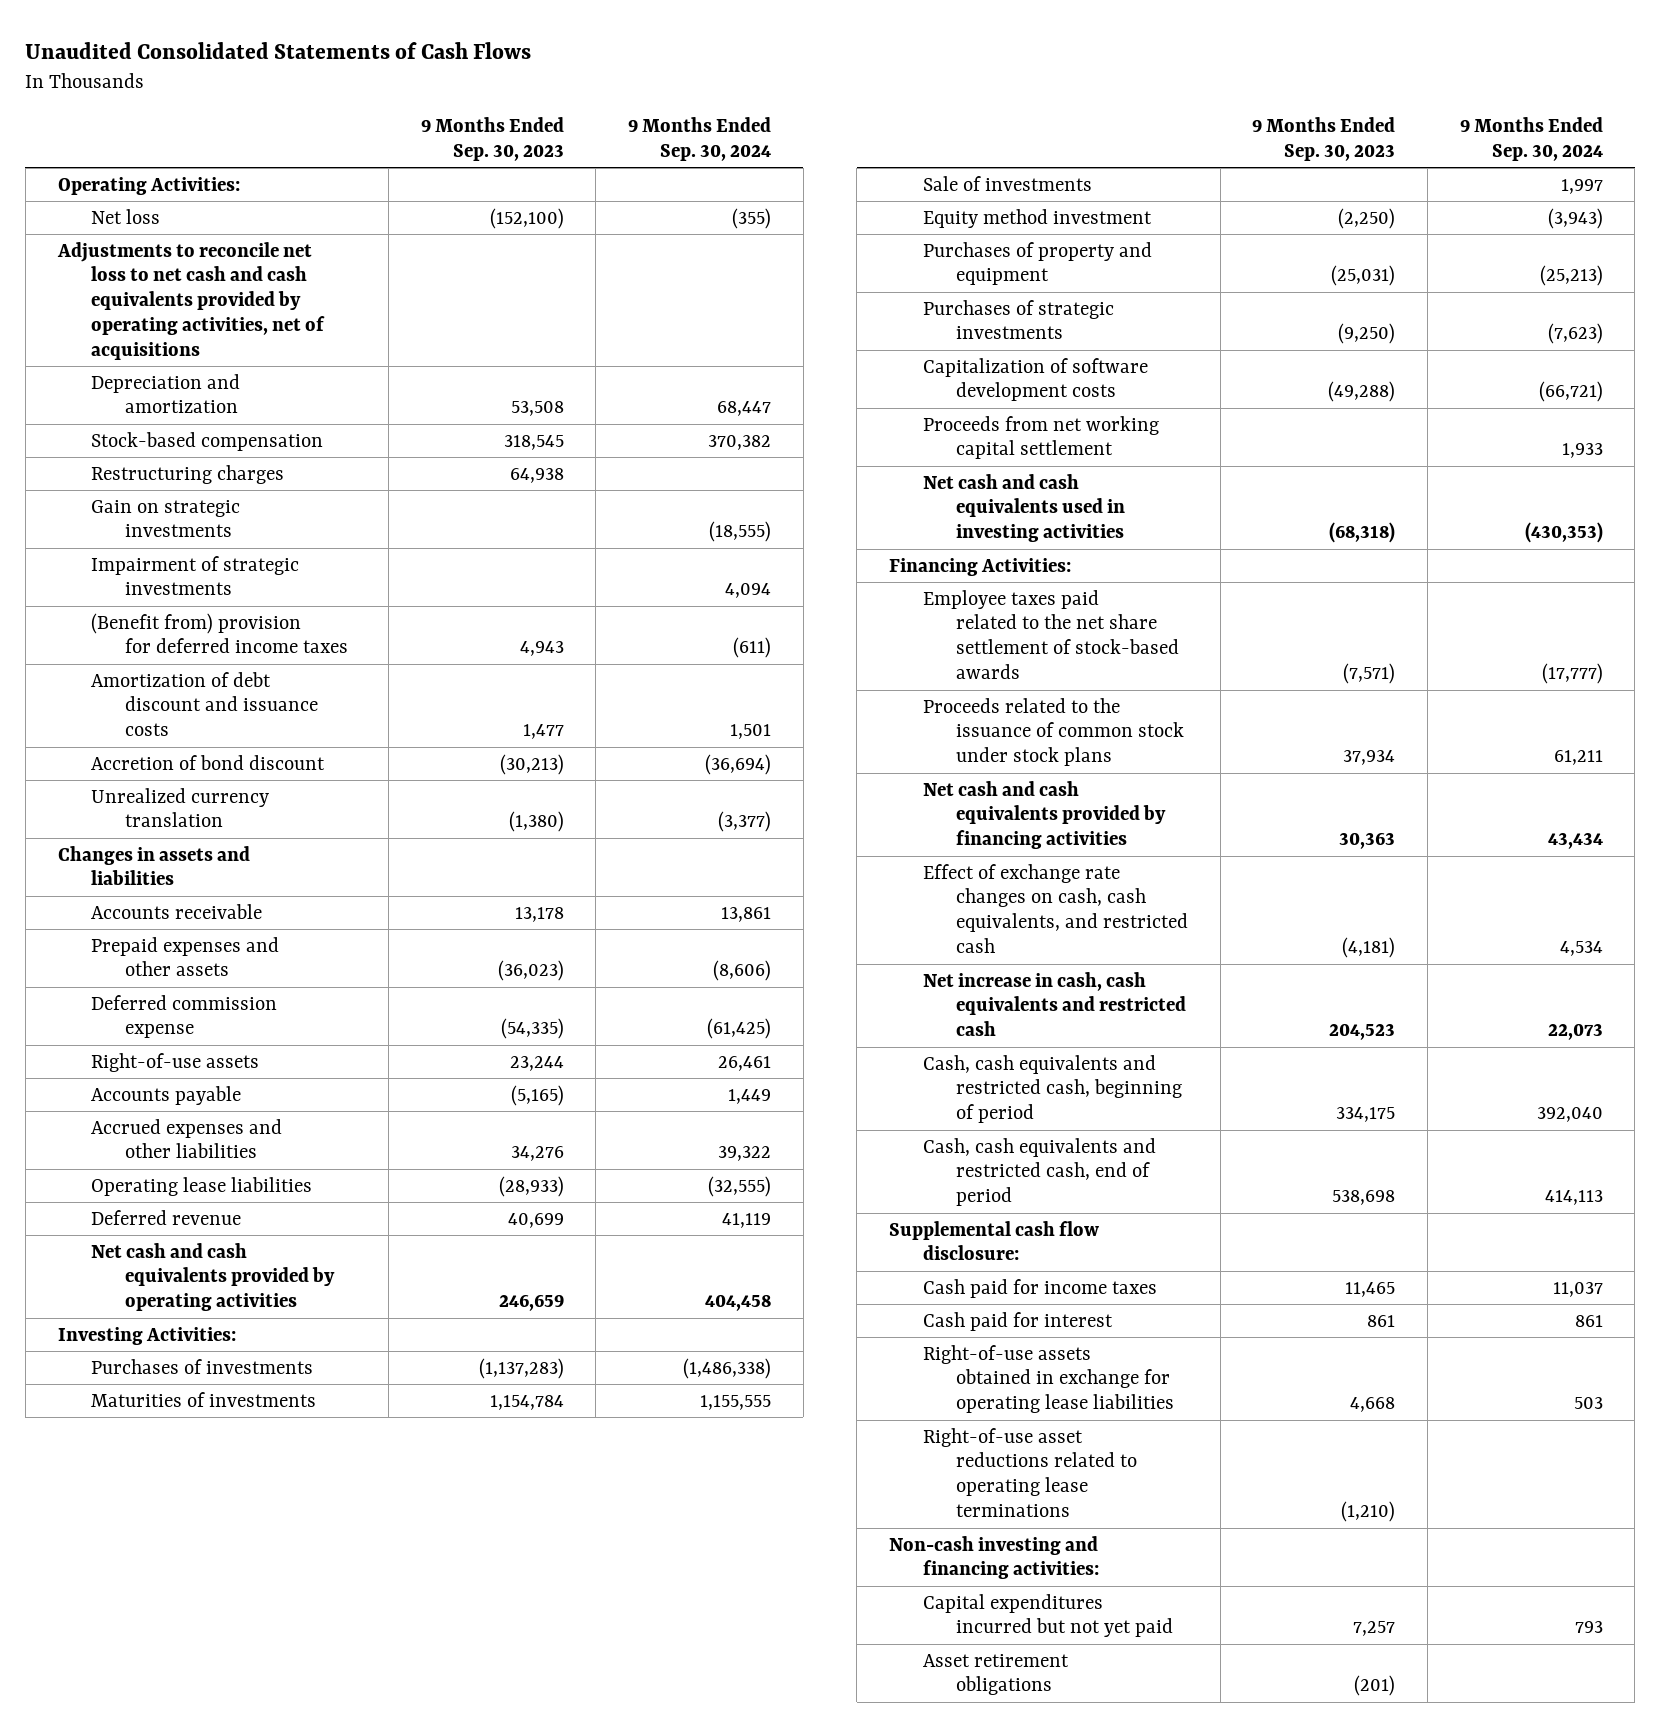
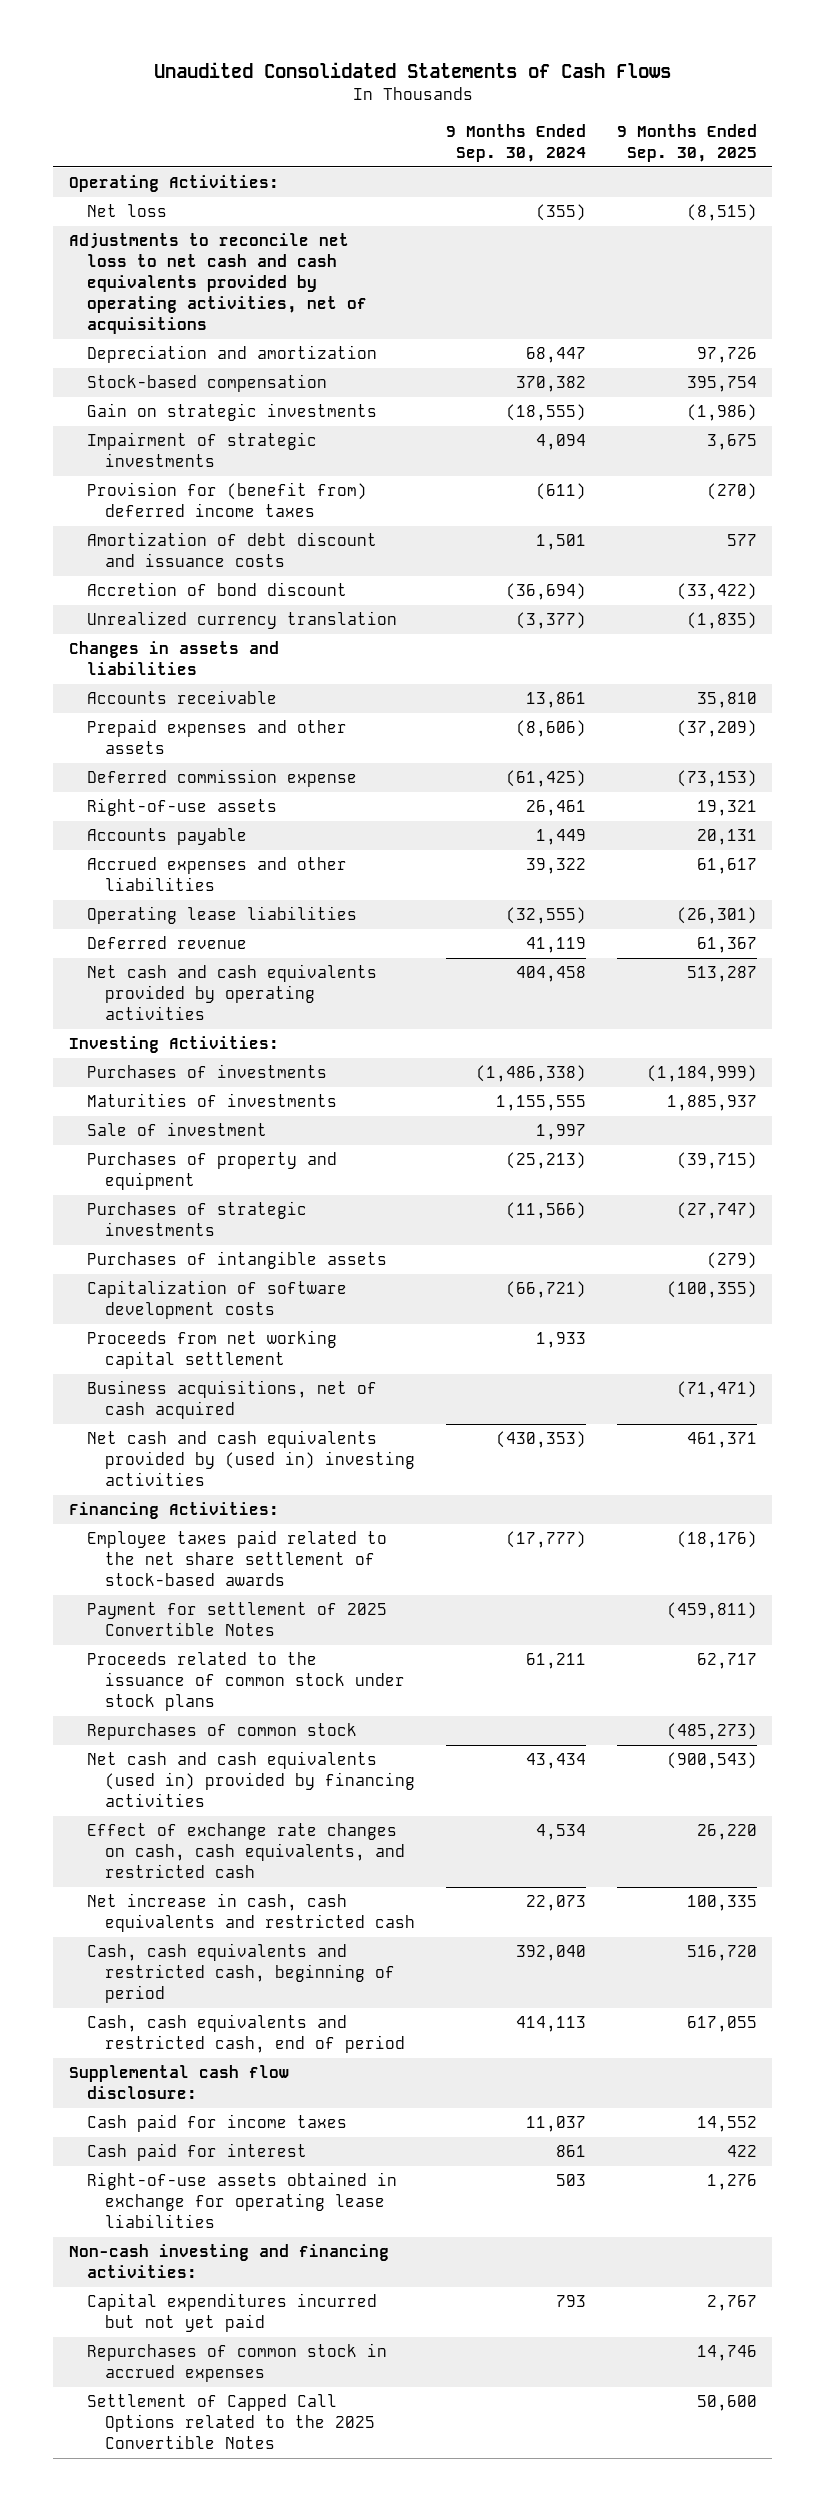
- | 9 Months Ended Sep. 30, 2023 | 9 Months Ended Sep. 30, 2024
+ | 9 Months Ended Sep. 30, 2024 | 9 Months Ended Sep. 30, 2025
- Restructuring charges | 64,938 |
- (Benefit from) provision for deferred income taxes | 4,943 | (611)
+ Provision for (benefit from) deferred income taxes | (611) | (270)
- Sale of investments | | 1,997
- Equity method investment | (2,250) | (3,943)
+ Sale of investment | 1,997 |
- Purchases of strategic investments | (9,250) | (7,623)
+ Purchases of strategic investments | (11,566) | (27,747)
+ Purchases of intangible assets | | (279)
- Net cash and cash equivalents used in investing activities | (68,318) | (430,353)
+ Business acquisitions, net of cash acquired | | (71,471)
+ Net cash and cash equivalents provided by (used in) investing activities | (430,353) | 461,371
+ Payment for settlement of 2025 Convertible Notes | | (459,811)
- Net cash and cash equivalents provided by financing activities | 30,363 | 43,434
+ Repurchases of common stock | | (485,273)
+ Net cash and cash equivalents (used in) provided by financing activities | 43,434 | (900,543)
- Right-of-use asset reductions related to operating lease terminations | (1,210) |
- Asset retirement obligations | (201) |
+ Repurchases of common stock in accrued expenses | | 14,746
+ Settlement of Capped Call Options related to the 2025 Convertible Notes | | 50,600

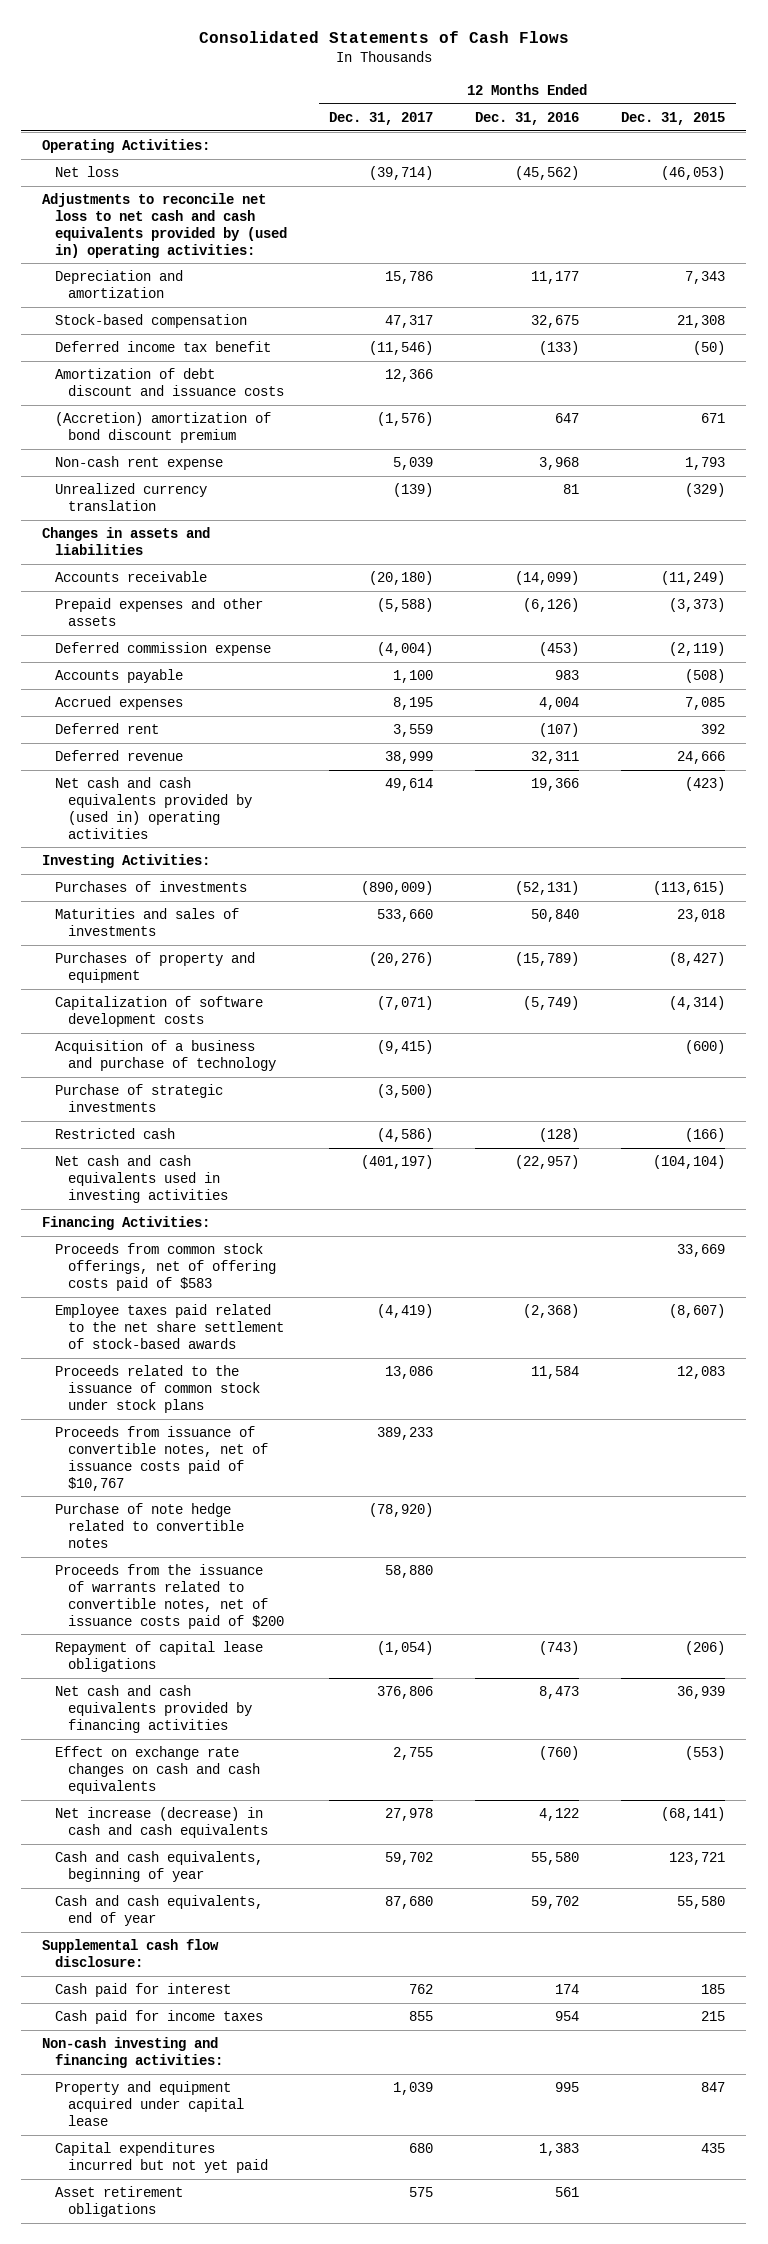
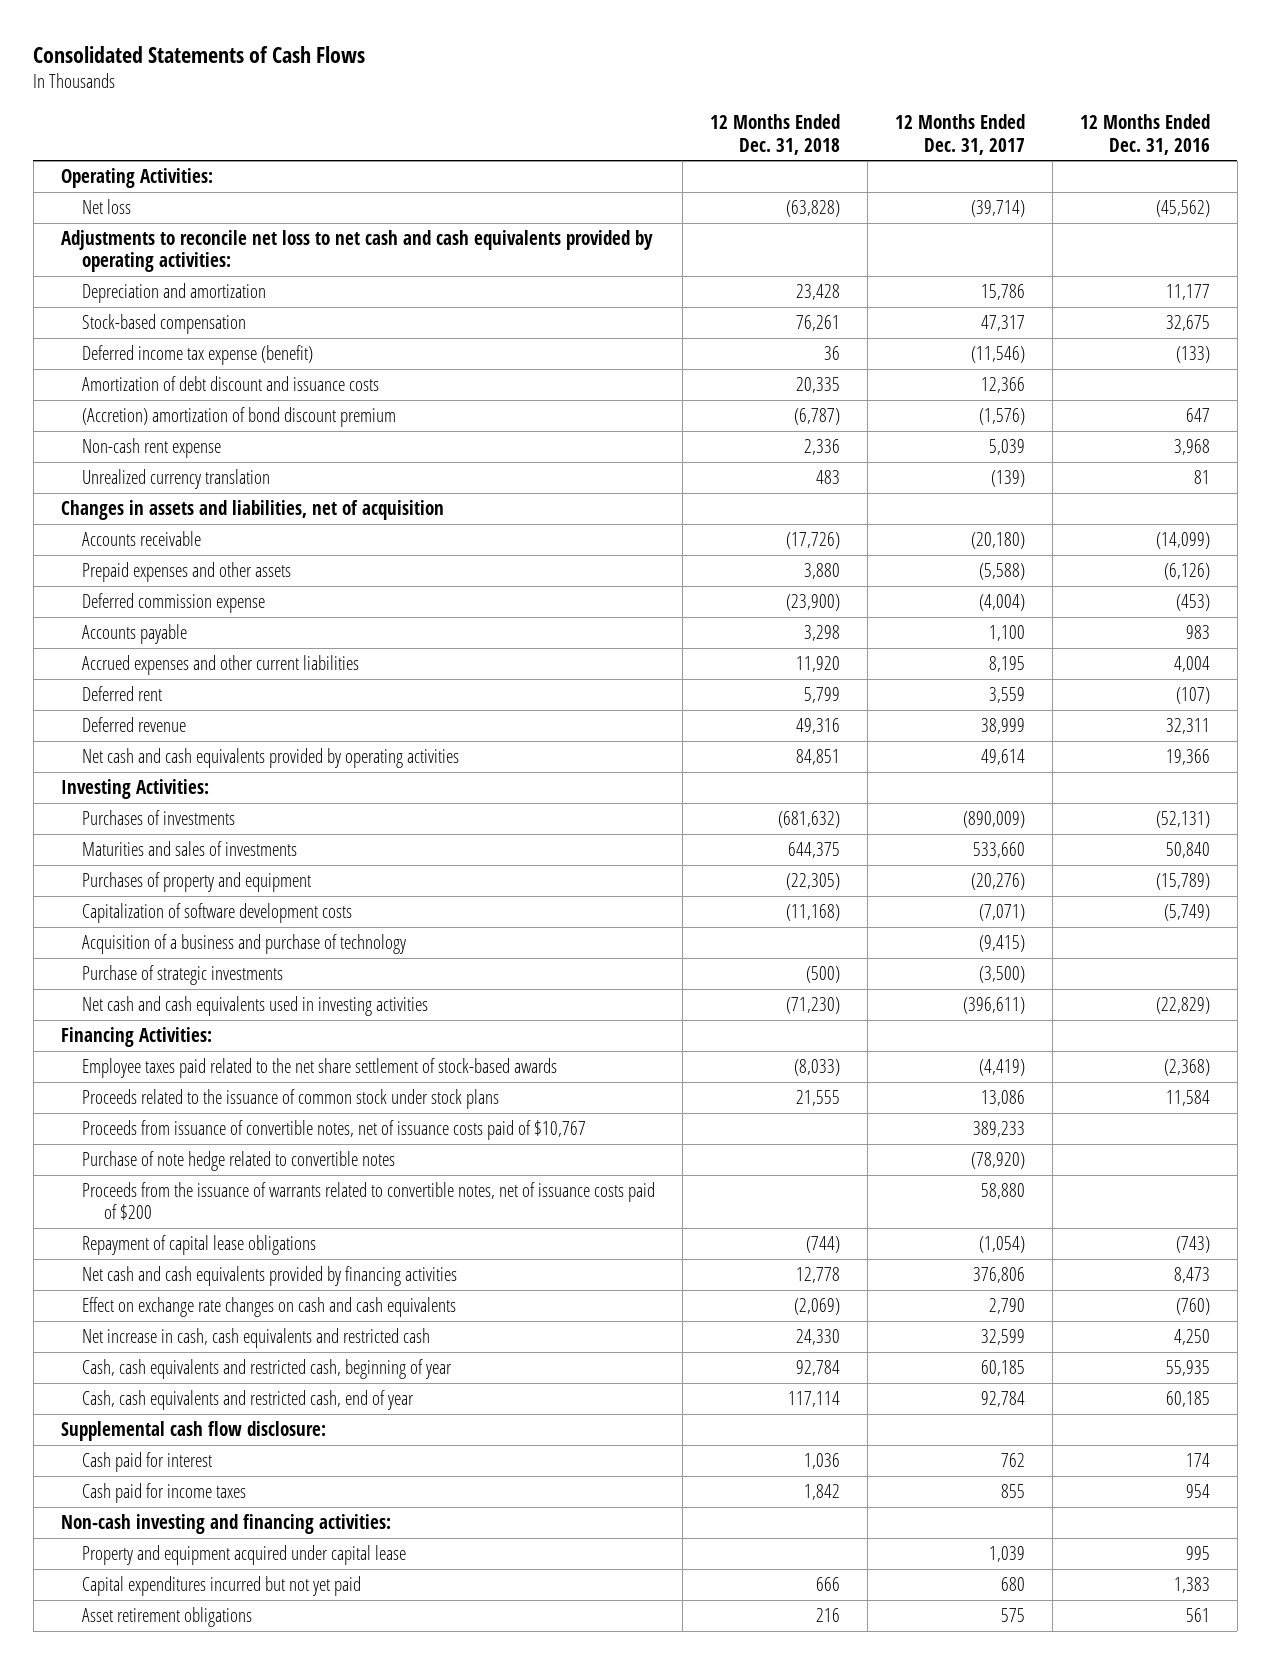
- | 12 Months Ended Dec. 31, 2017 | 12 Months Ended Dec. 31, 2016 | 12 Months Ended Dec. 31, 2015
+ | 12 Months Ended Dec. 31, 2018 | 12 Months Ended Dec. 31, 2017 | 12 Months Ended Dec. 31, 2016
- Adjustments to reconcile net loss to net cash and cash equivalents provided by (used in) operating activities:
+ Adjustments to reconcile net loss to net cash and cash equivalents provided by operating activities:
- Deferred income tax benefit | (11,546) | (133) | (50)
+ Deferred income tax expense (benefit) | 36 | (11,546) | (133)
- Changes in assets and liabilities
+ Changes in assets and liabilities, net of acquisition
- Accrued expenses | 8,195 | 4,004 | 7,085
+ Accrued expenses and other current liabilities | 11,920 | 8,195 | 4,004
- Net cash and cash equivalents provided by (used in) operating activities | 49,614 | 19,366 | (423)
+ Net cash and cash equivalents provided by operating activities | 84,851 | 49,614 | 19,366
- Restricted cash | (4,586) | (128) | (166)
- Net cash and cash equivalents used in investing activities | (401,197) | (22,957) | (104,104)
+ Net cash and cash equivalents used in investing activities | (71,230) | (396,611) | (22,829)
- Proceeds from common stock offerings, net of offering costs paid of $583 | | | 33,669
- Effect on exchange rate changes on cash and cash equivalents | 2,755 | (760) | (553)
- Net increase (decrease) in cash and cash equivalents | 27,978 | 4,122 | (68,141)
- Cash and cash equivalents, beginning of year | 59,702 | 55,580 | 123,721
- Cash and cash equivalents, end of year | 87,680 | 59,702 | 55,580
+ Effect on exchange rate changes on cash and cash equivalents | (2,069) | 2,790 | (760)
+ Net increase in cash, cash equivalents and restricted cash | 24,330 | 32,599 | 4,250
+ Cash, cash equivalents and restricted cash, beginning of year | 92,784 | 60,185 | 55,935
+ Cash, cash equivalents and restricted cash, end of year | 117,114 | 92,784 | 60,185

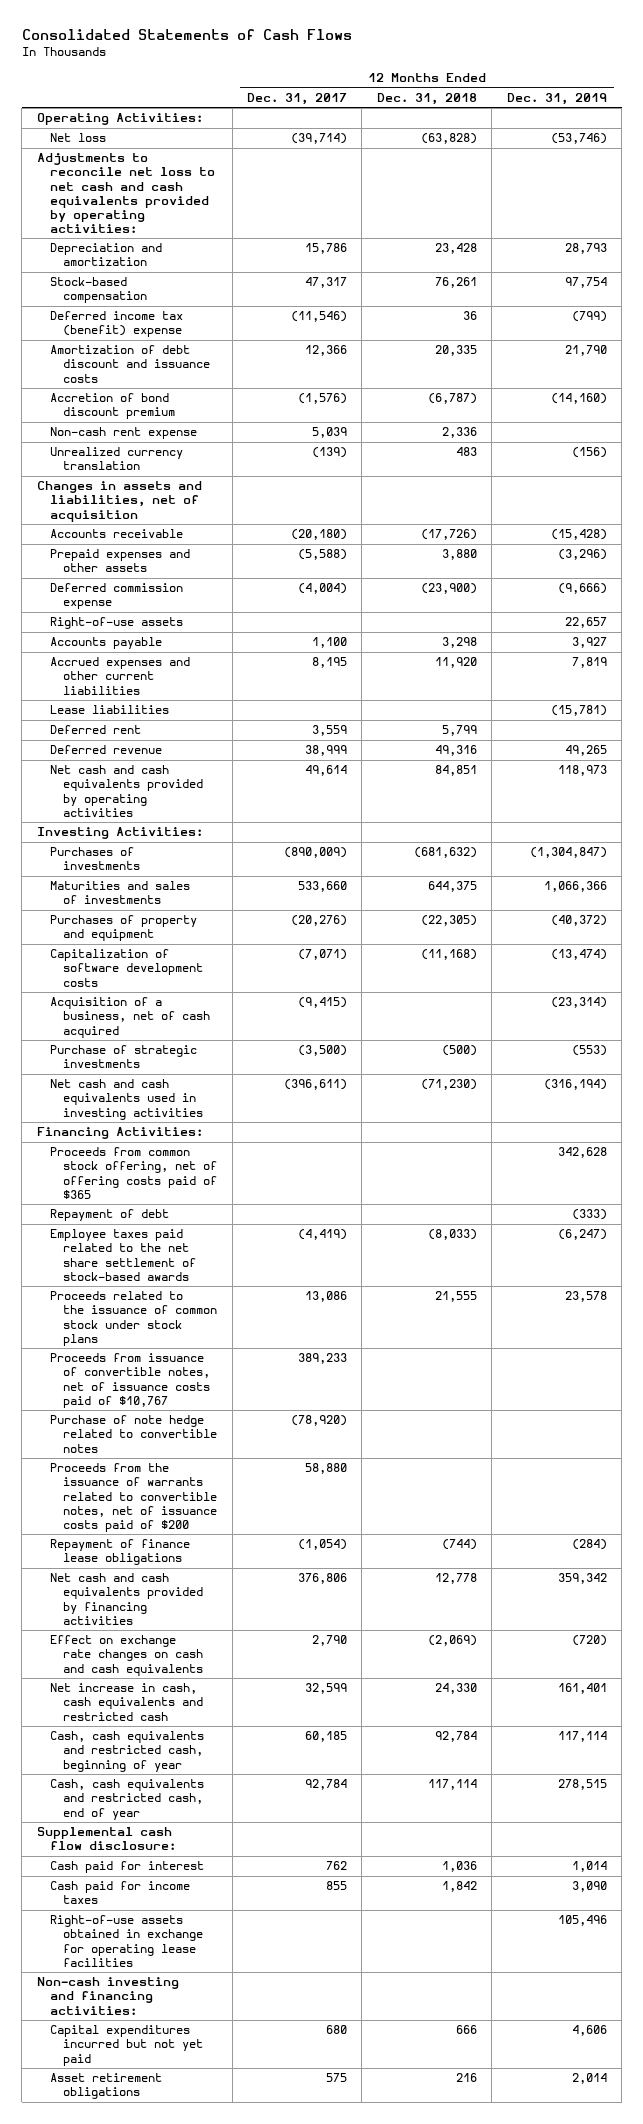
- | 12 Months Ended Dec. 31, 2018 | 12 Months Ended Dec. 31, 2017 | 12 Months Ended Dec. 31, 2016
+ | 12 Months Ended Dec. 31, 2017 | 12 Months Ended Dec. 31, 2018 | 12 Months Ended Dec. 31, 2019
- Deferred income tax expense (benefit) | 36 | (11,546) | (133)
+ Deferred income tax (benefit) expense | (11,546) | 36 | (799)
- (Accretion) amortization of bond discount premium | (6,787) | (1,576) | 647
+ Accretion of bond discount premium | (1,576) | (6,787) | (14,160)
+ Right-of-use assets | | | 22,657
+ Lease liabilities | | | (15,781)
- Acquisition of a business and purchase of technology | | (9,415) |
+ Acquisition of a business, net of cash acquired | (9,415) | | (23,314)
+ Proceeds from common stock offering, net of offering costs paid of $365 | | | 342,628
+ Repayment of debt | | | (333)
- Repayment of capital lease obligations | (744) | (1,054) | (743)
+ Repayment of finance lease obligations | (1,054) | (744) | (284)
+ Right-of-use assets obtained in exchange for operating lease facilities | | | 105,496
- Property and equipment acquired under capital lease | | 1,039 | 995

